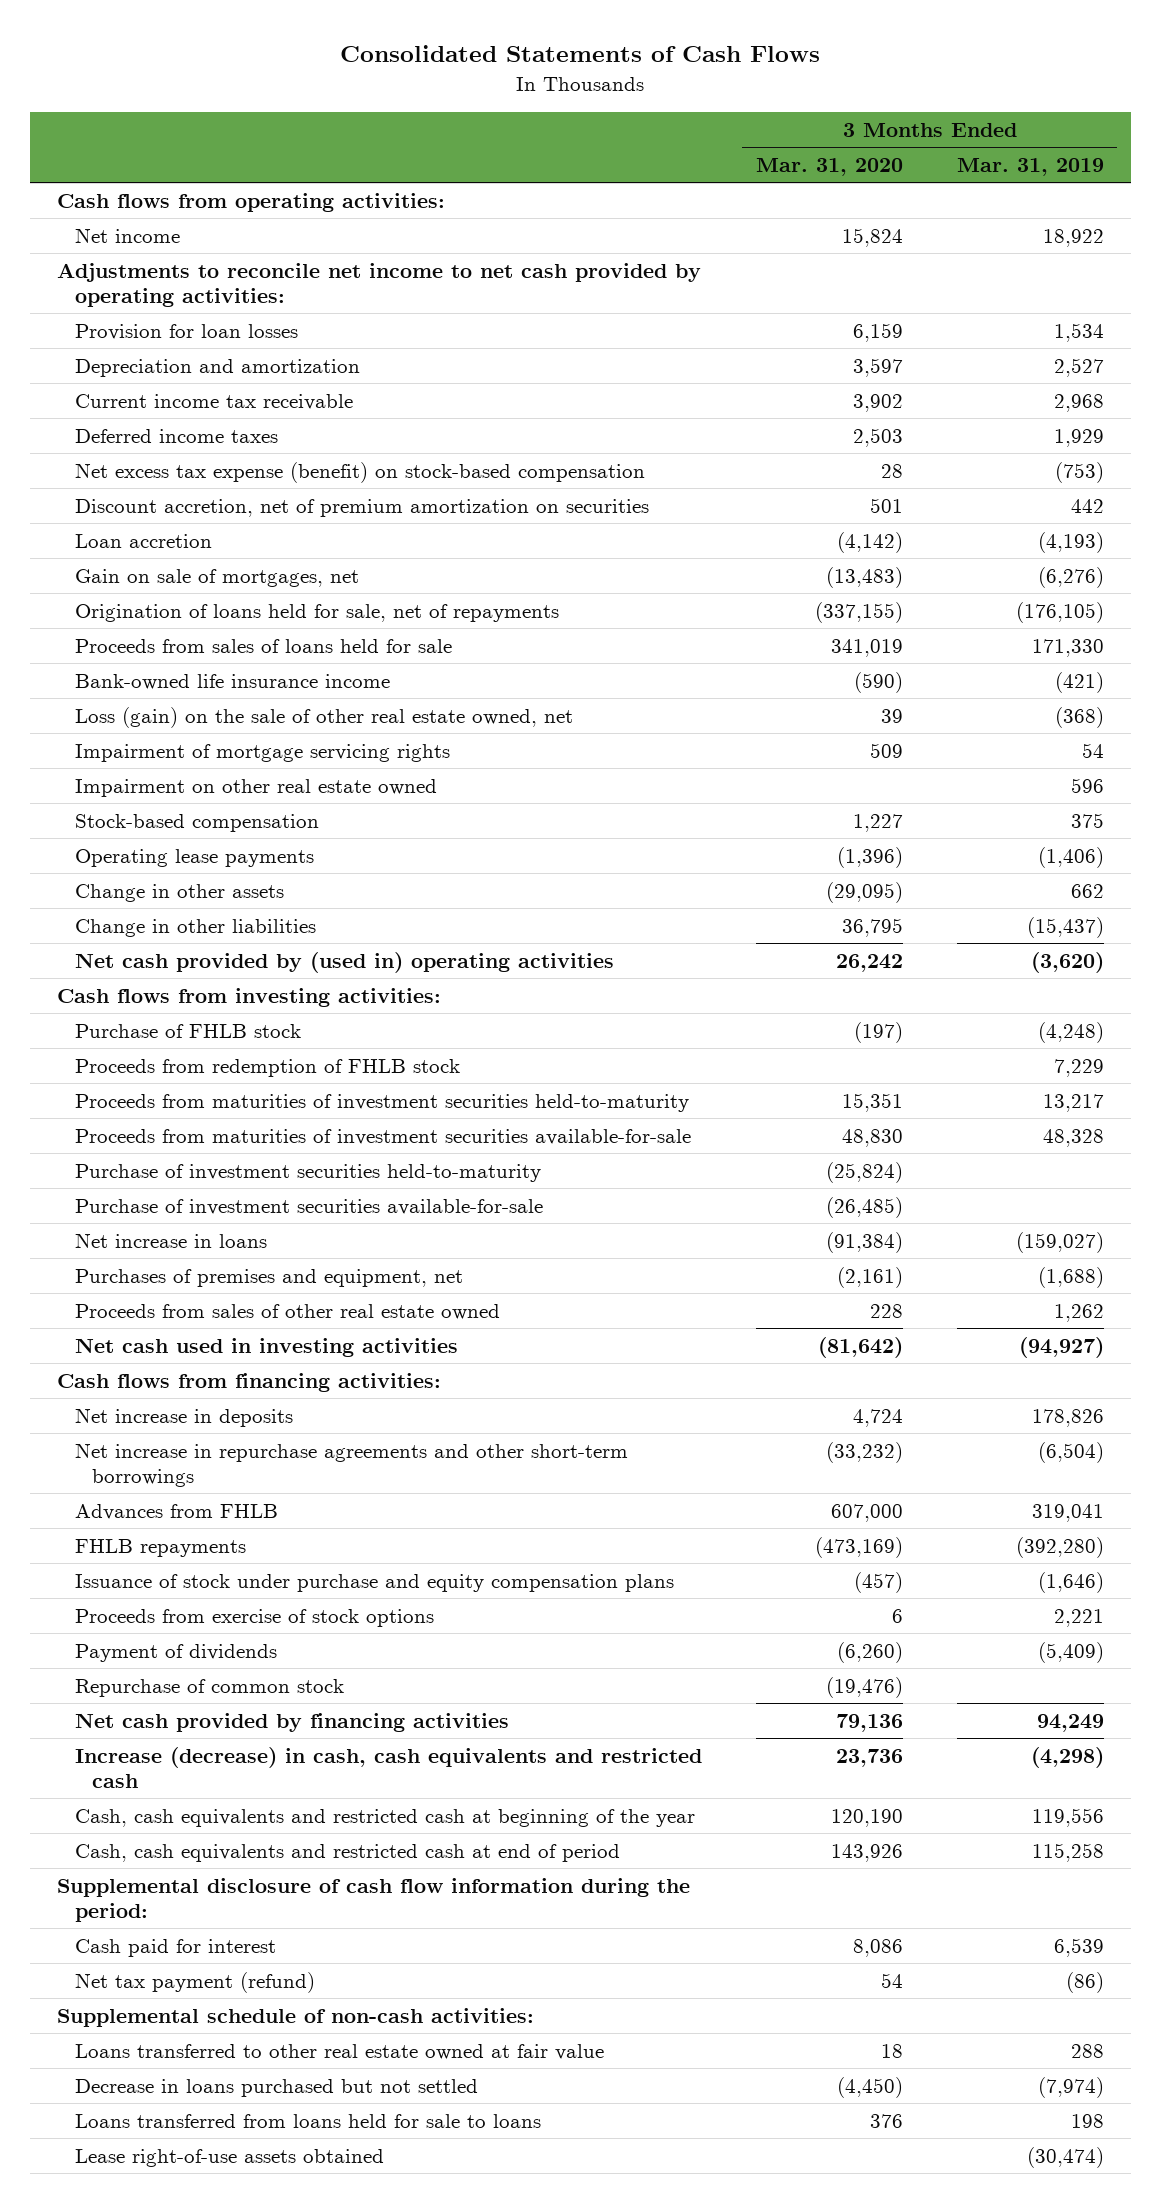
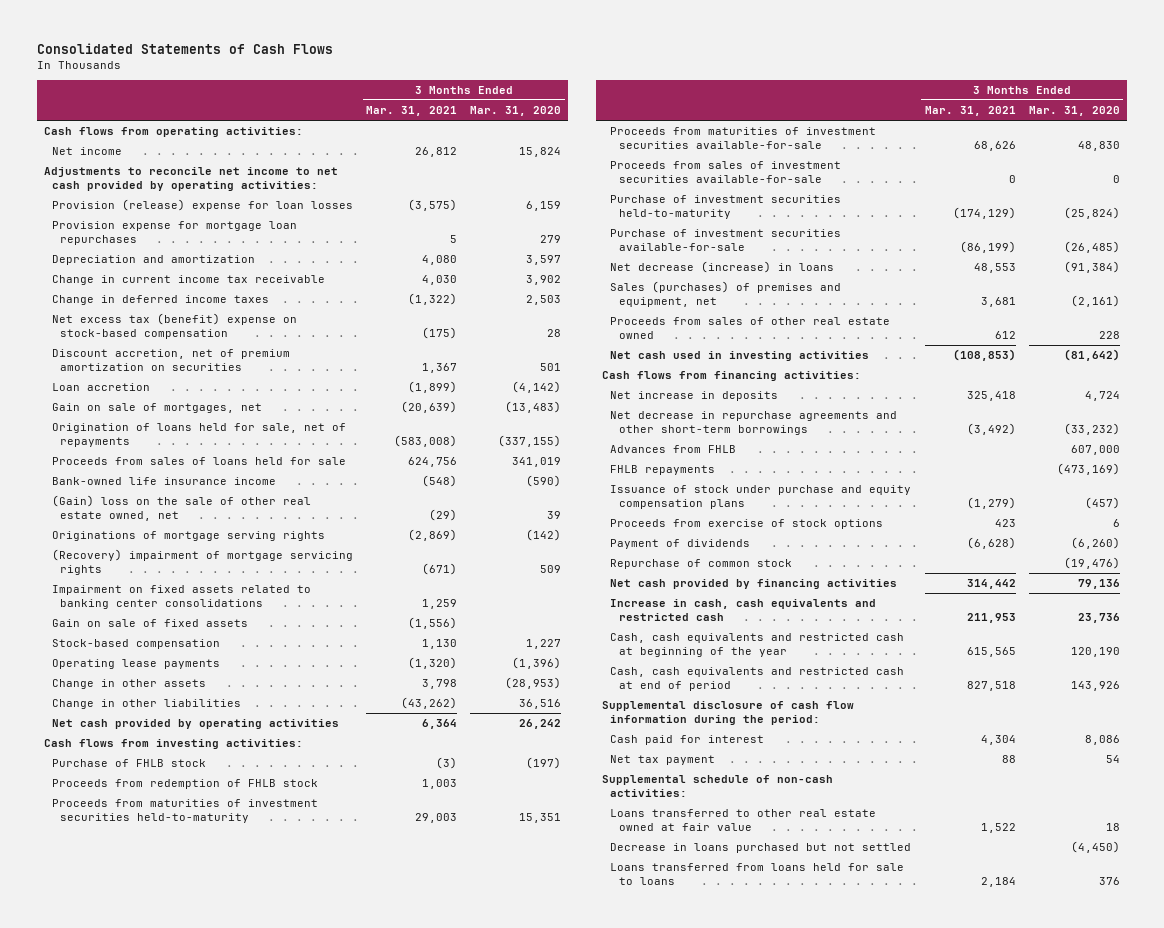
- | 3 Months Ended Mar. 31, 2020 | 3 Months Ended Mar. 31, 2019
+ | 3 Months Ended Mar. 31, 2021 | 3 Months Ended Mar. 31, 2020
- Provision for loan losses | 6,159 | 1,534
+ Provision (release) expense for loan losses | (3,575) | 6,159
+ Provision expense for mortgage loan repurchases | 5 | 279
- Current income tax receivable | 3,902 | 2,968
- Deferred income taxes | 2,503 | 1,929
- Net excess tax expense (benefit) on stock-based compensation | 28 | (753)
+ Change in current income tax receivable | 4,030 | 3,902
+ Change in deferred income taxes | (1,322) | 2,503
+ Net excess tax (benefit) expense on stock-based compensation | (175) | 28
- Loss (gain) on the sale of other real estate owned, net | 39 | (368)
- Impairment of mortgage servicing rights | 509 | 54
- Impairment on other real estate owned | | 596
+ (Gain) loss on the sale of other real estate owned, net | (29) | 39
+ Originations of mortgage serving rights | (2,869) | (142)
+ (Recovery) impairment of mortgage servicing rights | (671) | 509
+ Impairment on fixed assets related to banking center consolidations | 1,259 |
+ Gain on sale of fixed assets | (1,556) |
- Change in other assets | (29,095) | 662
- Change in other liabilities | 36,795 | (15,437)
- Net cash provided by (used in) operating activities | 26,242 | (3,620)
+ Change in other assets | 3,798 | (28,953)
+ Change in other liabilities | (43,262) | 36,516
+ Net cash provided by operating activities | 6,364 | 26,242
+ Proceeds from sales of investment securities available-for-sale | 0 | 0
- Net increase in loans | (91,384) | (159,027)
- Purchases of premises and equipment, net | (2,161) | (1,688)
+ Net decrease (increase) in loans | 48,553 | (91,384)
+ Sales (purchases) of premises and equipment, net | 3,681 | (2,161)
- Net increase in repurchase agreements and other short-term borrowings | (33,232) | (6,504)
+ Net decrease in repurchase agreements and other short-term borrowings | (3,492) | (33,232)
- Increase (decrease) in cash, cash equivalents and restricted cash | 23,736 | (4,298)
+ Increase in cash, cash equivalents and restricted cash | 211,953 | 23,736
- Net tax payment (refund) | 54 | (86)
+ Net tax payment | 88 | 54
- Lease right-of-use assets obtained | | (30,474)

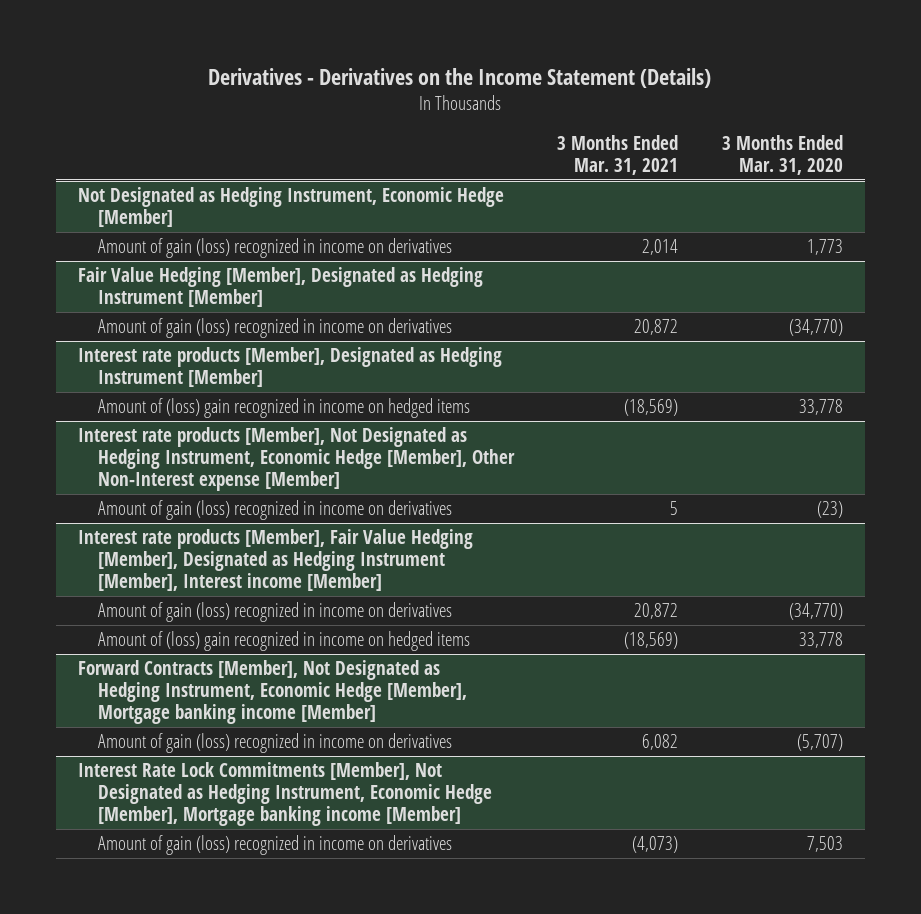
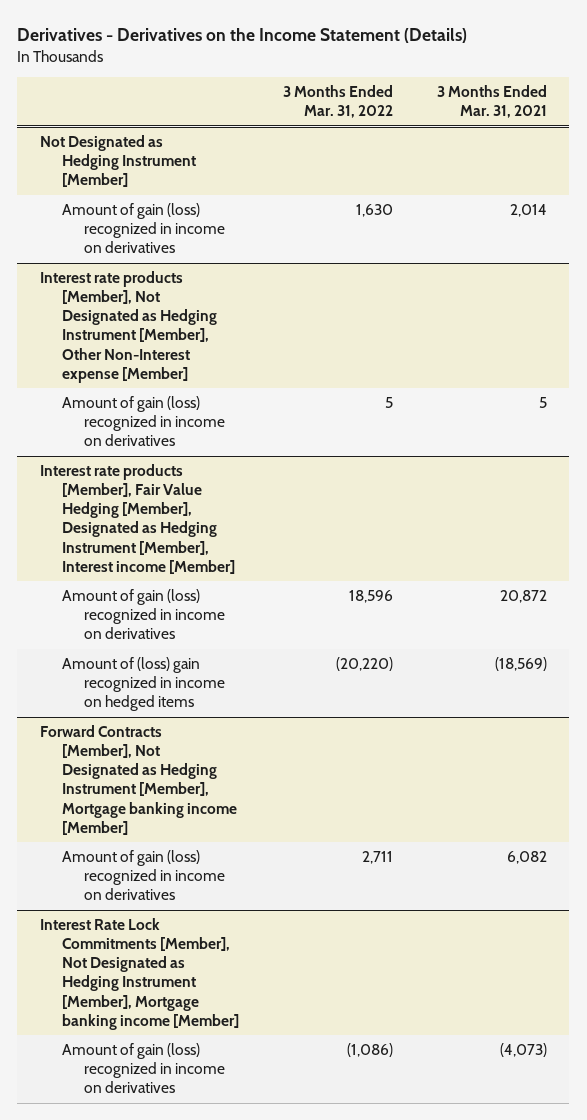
- | 3 Months Ended Mar. 31, 2021 | 3 Months Ended Mar. 31, 2020
+ | 3 Months Ended Mar. 31, 2022 | 3 Months Ended Mar. 31, 2021
- Not Designated as Hedging Instrument, Economic Hedge [Member]
+ Not Designated as Hedging Instrument [Member]
- Fair Value Hedging [Member], Designated as Hedging Instrument [Member]
- Amount of gain (loss) recognized in income on derivatives | 20,872 | (34,770)
- Interest rate products [Member], Designated as Hedging Instrument [Member]
- Amount of (loss) gain recognized in income on hedged items | (18,569) | 33,778
- Interest rate products [Member], Not Designated as Hedging Instrument, Economic Hedge [Member], Other Non-Interest expense [Member]
+ Interest rate products [Member], Not Designated as Hedging Instrument [Member], Other Non-Interest expense [Member]
- Forward Contracts [Member], Not Designated as Hedging Instrument, Economic Hedge [Member], Mortgage banking income [Member]
+ Forward Contracts [Member], Not Designated as Hedging Instrument [Member], Mortgage banking income [Member]
- Interest Rate Lock Commitments [Member], Not Designated as Hedging Instrument, Economic Hedge [Member], Mortgage banking income [Member]
+ Interest Rate Lock Commitments [Member], Not Designated as Hedging Instrument [Member], Mortgage banking income [Member]

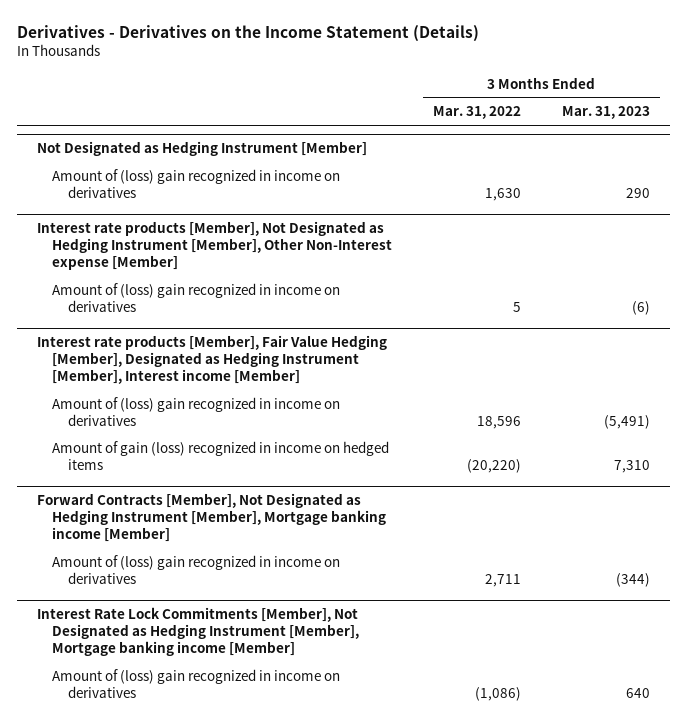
- | 3 Months Ended Mar. 31, 2022 | 3 Months Ended Mar. 31, 2021
+ | 3 Months Ended Mar. 31, 2022 | 3 Months Ended Mar. 31, 2023
@ Not Designated as Hedging Instrument [Member]
- Amount of gain (loss) recognized in income on derivatives | 1,630 | 2,014
+ Amount of (loss) gain recognized in income on derivatives | 1,630 | 290
@ Interest rate products [Member], Not Designated as Hedging Instrument [Member], Other Non-Interest expense [Member]
- Amount of gain (loss) recognized in income on derivatives | 5 | 5
+ Amount of (loss) gain recognized in income on derivatives | 5 | (6)
@ Interest rate products [Member], Fair Value Hedging [Member], Designated as Hedging Instrument [Member], Interest income [Member]
- Amount of gain (loss) recognized in income on derivatives | 18,596 | 20,872
- Amount of (loss) gain recognized in income on hedged items | (20,220) | (18,569)
+ Amount of (loss) gain recognized in income on derivatives | 18,596 | (5,491)
+ Amount of gain (loss) recognized in income on hedged items | (20,220) | 7,310
@ Forward Contracts [Member], Not Designated as Hedging Instrument [Member], Mortgage banking income [Member]
- Amount of gain (loss) recognized in income on derivatives | 2,711 | 6,082
+ Amount of (loss) gain recognized in income on derivatives | 2,711 | (344)
@ Interest Rate Lock Commitments [Member], Not Designated as Hedging Instrument [Member], Mortgage banking income [Member]
- Amount of gain (loss) recognized in income on derivatives | (1,086) | (4,073)
+ Amount of (loss) gain recognized in income on derivatives | (1,086) | 640

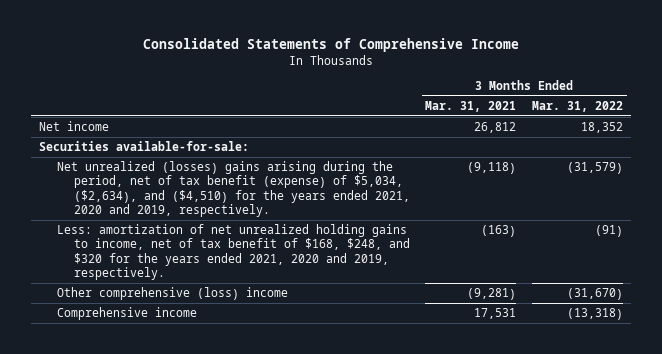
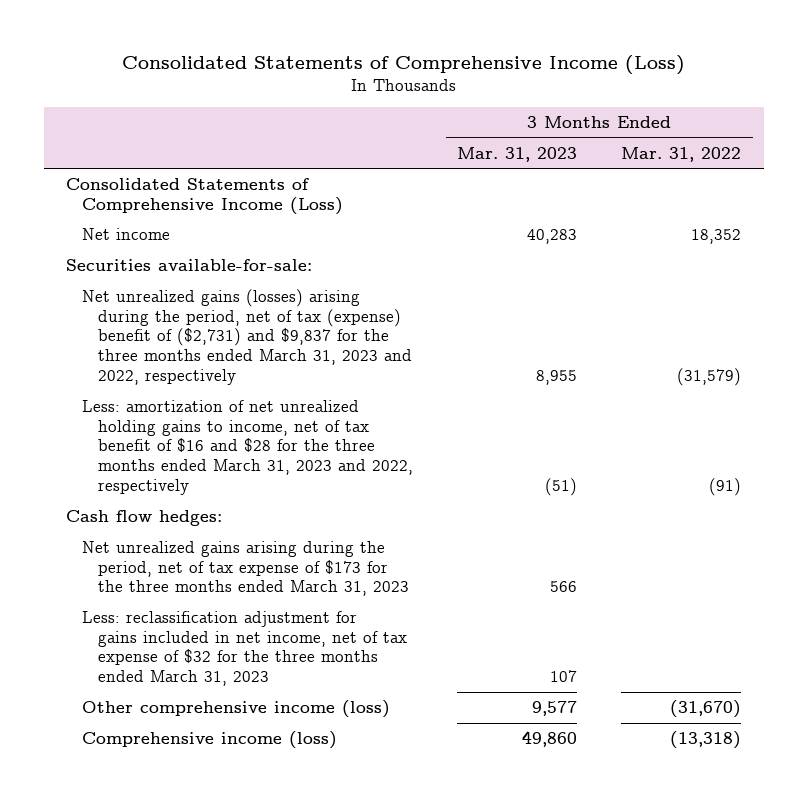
- Consolidated Statements of Comprehensive Income
+ Consolidated Statements of Comprehensive Income (Loss)
- | 3 Months Ended Mar. 31, 2021 | 3 Months Ended Mar. 31, 2022
+ | 3 Months Ended Mar. 31, 2023 | 3 Months Ended Mar. 31, 2022
+ Consolidated Statements of Comprehensive Income (Loss)
- Net unrealized (losses) gains arising during the period, net of tax benefit (expense) of $5,034, ($2,634), and ($4,510) for the years ended 2021, 2020 and 2019, respectively. | (9,118) | (31,579)
- Less: amortization of net unrealized holding gains to income, net of tax benefit of $168, $248, and $320 for the years ended 2021, 2020 and 2019, respectively. | (163) | (91)
- Other comprehensive (loss) income | (9,281) | (31,670)
- Comprehensive income | 17,531 | (13,318)
+ Net unrealized gains (losses) arising during the period, net of tax (expense) benefit of ($2,731) and $9,837 for the three months ended March 31, 2023 and 2022, respectively | 8,955 | (31,579)
+ Less: amortization of net unrealized holding gains to income, net of tax benefit of $16 and $28 for the three months ended March 31, 2023 and 2022, respectively | (51) | (91)
+ Cash flow hedges:
+ Net unrealized gains arising during the period, net of tax expense of $173 for the three months ended March 31, 2023 | 566 |
+ Less: reclassification adjustment for gains included in net income, net of tax expense of $32 for the three months ended March 31, 2023 | 107 |
+ Other comprehensive income (loss) | 9,577 | (31,670)
+ Comprehensive income (loss) | 49,860 | (13,318)

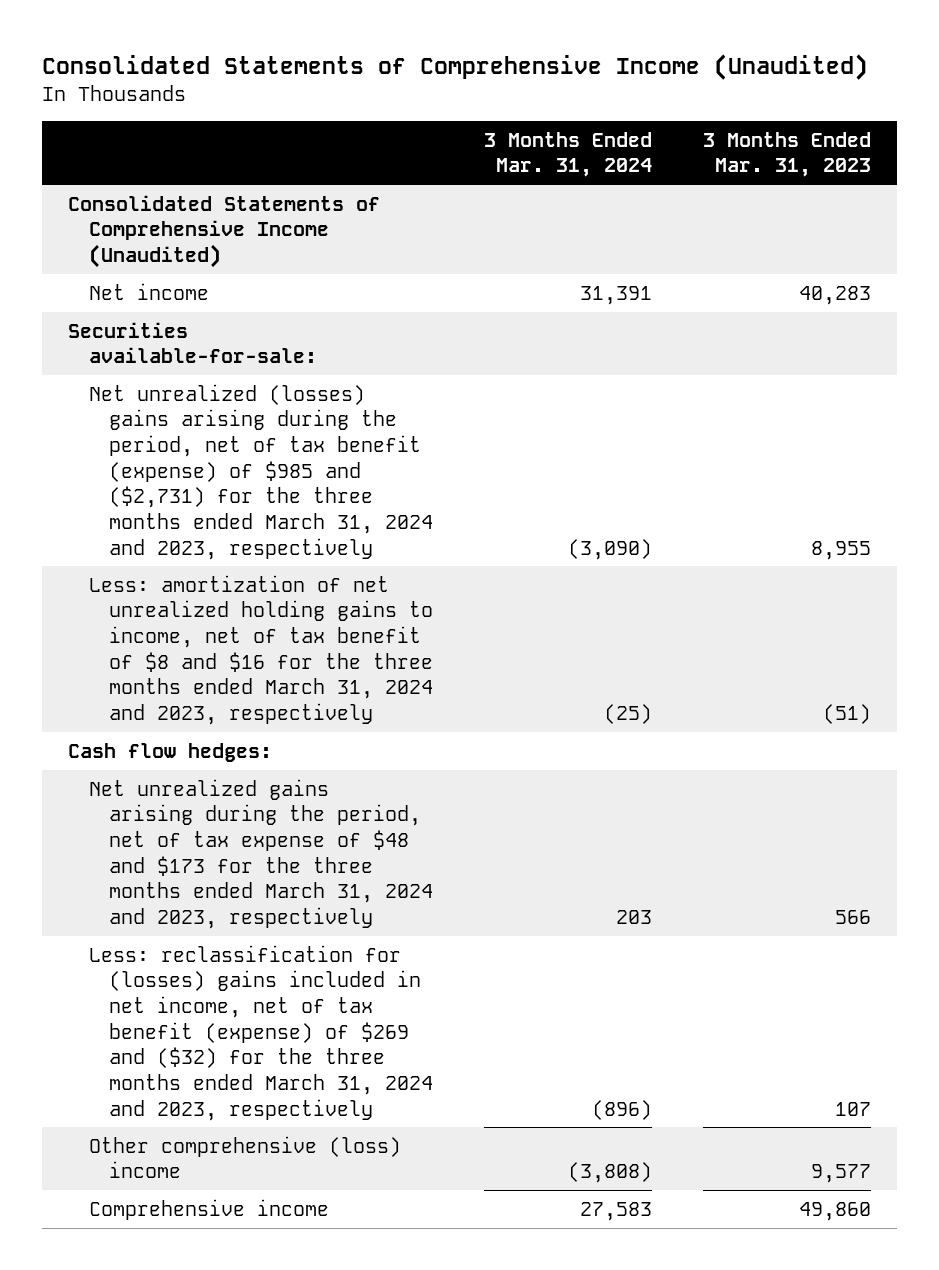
- Consolidated Statements of Comprehensive Income (Loss)
+ Consolidated Statements of Comprehensive Income (Unaudited)
- | 3 Months Ended Mar. 31, 2023 | 3 Months Ended Mar. 31, 2022
+ | 3 Months Ended Mar. 31, 2024 | 3 Months Ended Mar. 31, 2023
- Consolidated Statements of Comprehensive Income (Loss)
+ Consolidated Statements of Comprehensive Income (Unaudited)
- Net unrealized gains (losses) arising during the period, net of tax (expense) benefit of ($2,731) and $9,837 for the three months ended March 31, 2023 and 2022, respectively | 8,955 | (31,579)
- Less: amortization of net unrealized holding gains to income, net of tax benefit of $16 and $28 for the three months ended March 31, 2023 and 2022, respectively | (51) | (91)
+ Net unrealized (losses) gains arising during the period, net of tax benefit (expense) of $985 and ($2,731) for the three months ended March 31, 2024 and 2023, respectively | (3,090) | 8,955
+ Less: amortization of net unrealized holding gains to income, net of tax benefit of $8 and $16 for the three months ended March 31, 2024 and 2023, respectively | (25) | (51)
- Net unrealized gains arising during the period, net of tax expense of $173 for the three months ended March 31, 2023 | 566 |
- Less: reclassification adjustment for gains included in net income, net of tax expense of $32 for the three months ended March 31, 2023 | 107 |
- Other comprehensive income (loss) | 9,577 | (31,670)
- Comprehensive income (loss) | 49,860 | (13,318)
+ Net unrealized gains arising during the period, net of tax expense of $48 and $173 for the three months ended March 31, 2024 and 2023, respectively | 203 | 566
+ Less: reclassification for (losses) gains included in net income, net of tax benefit (expense) of $269 and ($32) for the three months ended March 31, 2024 and 2023, respectively | (896) | 107
+ Other comprehensive (loss) income | (3,808) | 9,577
+ Comprehensive income | 27,583 | 49,860

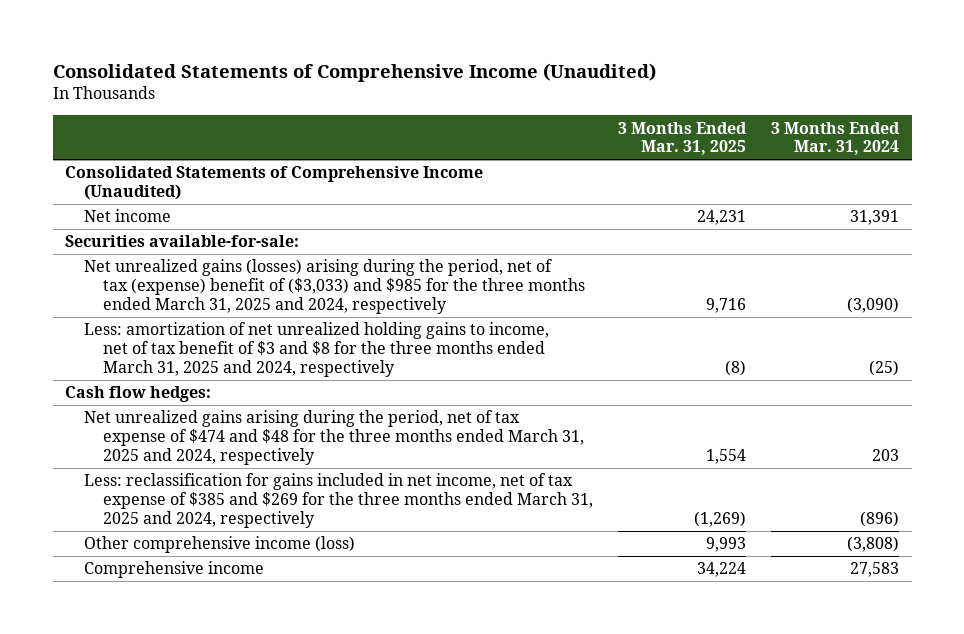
- | 3 Months Ended Mar. 31, 2024 | 3 Months Ended Mar. 31, 2023
+ | 3 Months Ended Mar. 31, 2025 | 3 Months Ended Mar. 31, 2024
- Net unrealized (losses) gains arising during the period, net of tax benefit (expense) of $985 and ($2,731) for the three months ended March 31, 2024 and 2023, respectively | (3,090) | 8,955
- Less: amortization of net unrealized holding gains to income, net of tax benefit of $8 and $16 for the three months ended March 31, 2024 and 2023, respectively | (25) | (51)
+ Net unrealized gains (losses) arising during the period, net of tax (expense) benefit of ($3,033) and $985 for the three months ended March 31, 2025 and 2024, respectively | 9,716 | (3,090)
+ Less: amortization of net unrealized holding gains to income, net of tax benefit of $3 and $8 for the three months ended March 31, 2025 and 2024, respectively | (8) | (25)
- Net unrealized gains arising during the period, net of tax expense of $48 and $173 for the three months ended March 31, 2024 and 2023, respectively | 203 | 566
- Less: reclassification for (losses) gains included in net income, net of tax benefit (expense) of $269 and ($32) for the three months ended March 31, 2024 and 2023, respectively | (896) | 107
- Other comprehensive (loss) income | (3,808) | 9,577
+ Net unrealized gains arising during the period, net of tax expense of $474 and $48 for the three months ended March 31, 2025 and 2024, respectively | 1,554 | 203
+ Less: reclassification for gains included in net income, net of tax expense of $385 and $269 for the three months ended March 31, 2025 and 2024, respectively | (1,269) | (896)
+ Other comprehensive income (loss) | 9,993 | (3,808)

